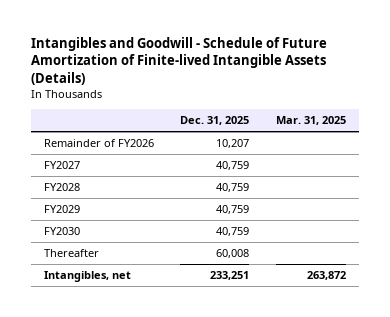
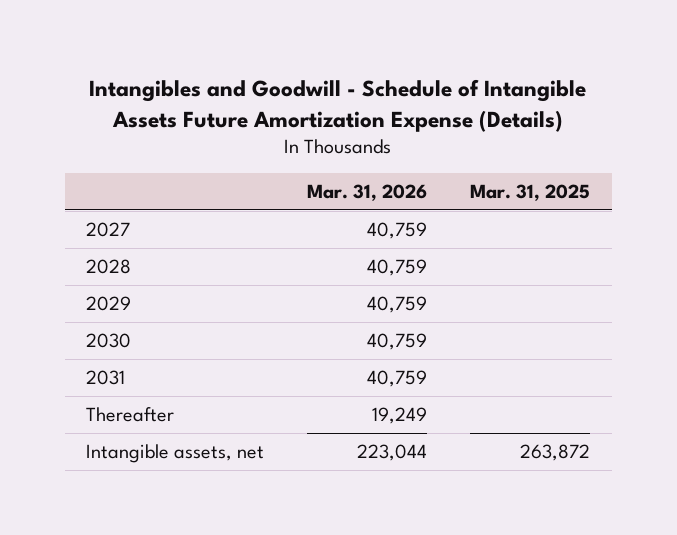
- Intangibles and Goodwill - Schedule of Future Amortization of Finite-lived Intangible Assets (Details)
+ Intangibles and Goodwill - Schedule of Intangible Assets Future Amortization Expense (Details)
- | Dec. 31, 2025 | Mar. 31, 2025
+ | Mar. 31, 2026 | Mar. 31, 2025
- Remainder of FY2026 | 10,207 |
- FY2027 | 40,759 |
- FY2028 | 40,759 |
- FY2029 | 40,759 |
- FY2030 | 40,759 |
+ 2027 | 40,759 |
+ 2028 | 40,759 |
+ 2029 | 40,759 |
+ 2030 | 40,759 |
+ 2031 | 40,759 |
- Intangibles, net | 233,251 | 263,872
+ Intangible assets, net | 223,044 | 263,872

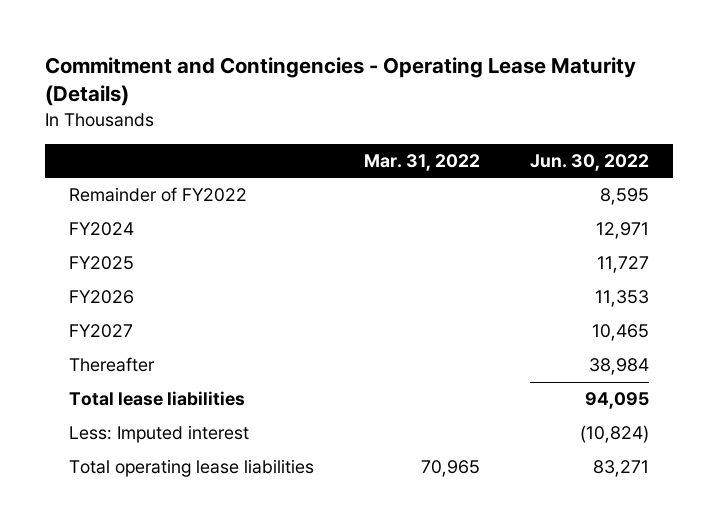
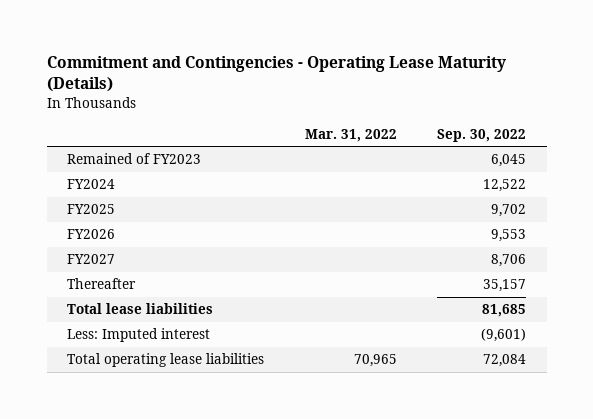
- | Mar. 31, 2022 | Jun. 30, 2022
+ | Mar. 31, 2022 | Sep. 30, 2022
- Remainder of FY2022 | | 8,595
+ Remained of FY2023 | | 6,045

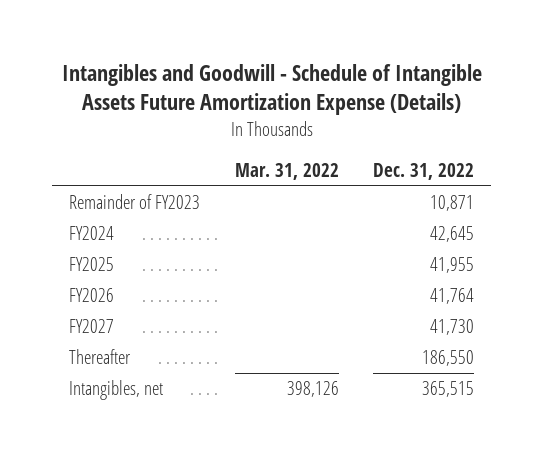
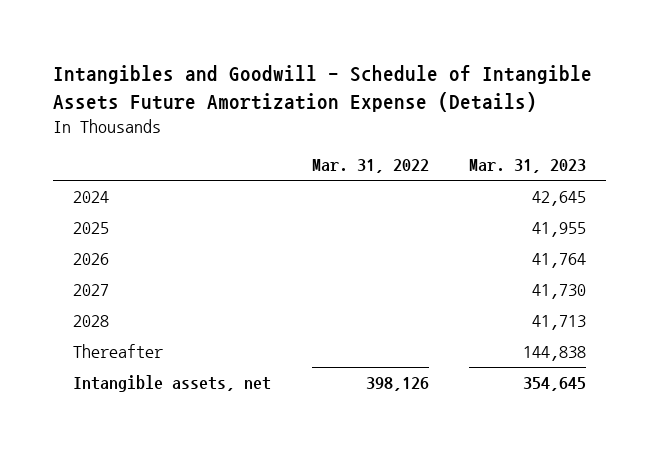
- | Mar. 31, 2022 | Dec. 31, 2022
+ | Mar. 31, 2022 | Mar. 31, 2023
- Remainder of FY2023 | | 10,871
- FY2024 | | 42,645
- FY2025 | | 41,955
- FY2026 | | 41,764
- FY2027 | | 41,730
+ 2024 | | 42,645
+ 2025 | | 41,955
+ 2026 | | 41,764
+ 2027 | | 41,730
+ 2028 | | 41,713
- Intangibles, net | 398,126 | 365,515
+ Intangible assets, net | 398,126 | 354,645

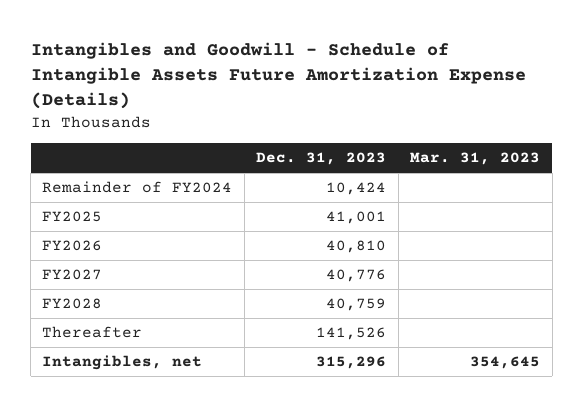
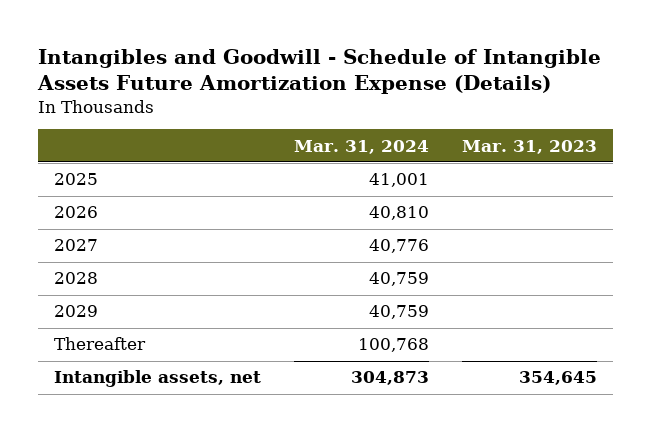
- | Dec. 31, 2023 | Mar. 31, 2023
+ | Mar. 31, 2024 | Mar. 31, 2023
- Remainder of FY2024 | 10,424 |
- FY2025 | 41,001 |
- FY2026 | 40,810 |
- FY2027 | 40,776 |
- FY2028 | 40,759 |
+ 2025 | 41,001 |
+ 2026 | 40,810 |
+ 2027 | 40,776 |
+ 2028 | 40,759 |
+ 2029 | 40,759 |
- Intangibles, net | 315,296 | 354,645
+ Intangible assets, net | 304,873 | 354,645

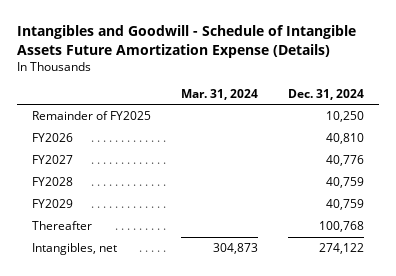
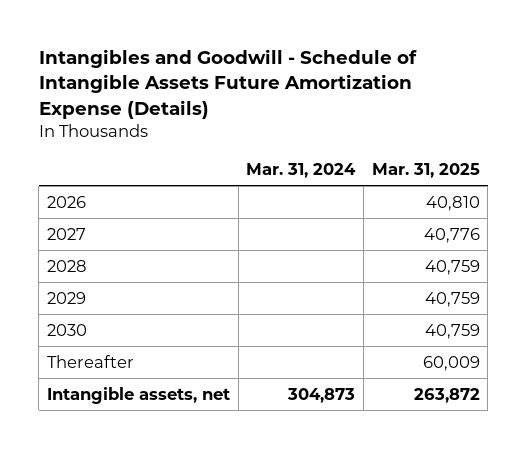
- | Mar. 31, 2024 | Dec. 31, 2024
+ | Mar. 31, 2024 | Mar. 31, 2025
- Remainder of FY2025 | | 10,250
- FY2026 | | 40,810
- FY2027 | | 40,776
- FY2028 | | 40,759
- FY2029 | | 40,759
+ 2026 | | 40,810
+ 2027 | | 40,776
+ 2028 | | 40,759
+ 2029 | | 40,759
+ 2030 | | 40,759
- Intangibles, net | 304,873 | 274,122
+ Intangible assets, net | 304,873 | 263,872

